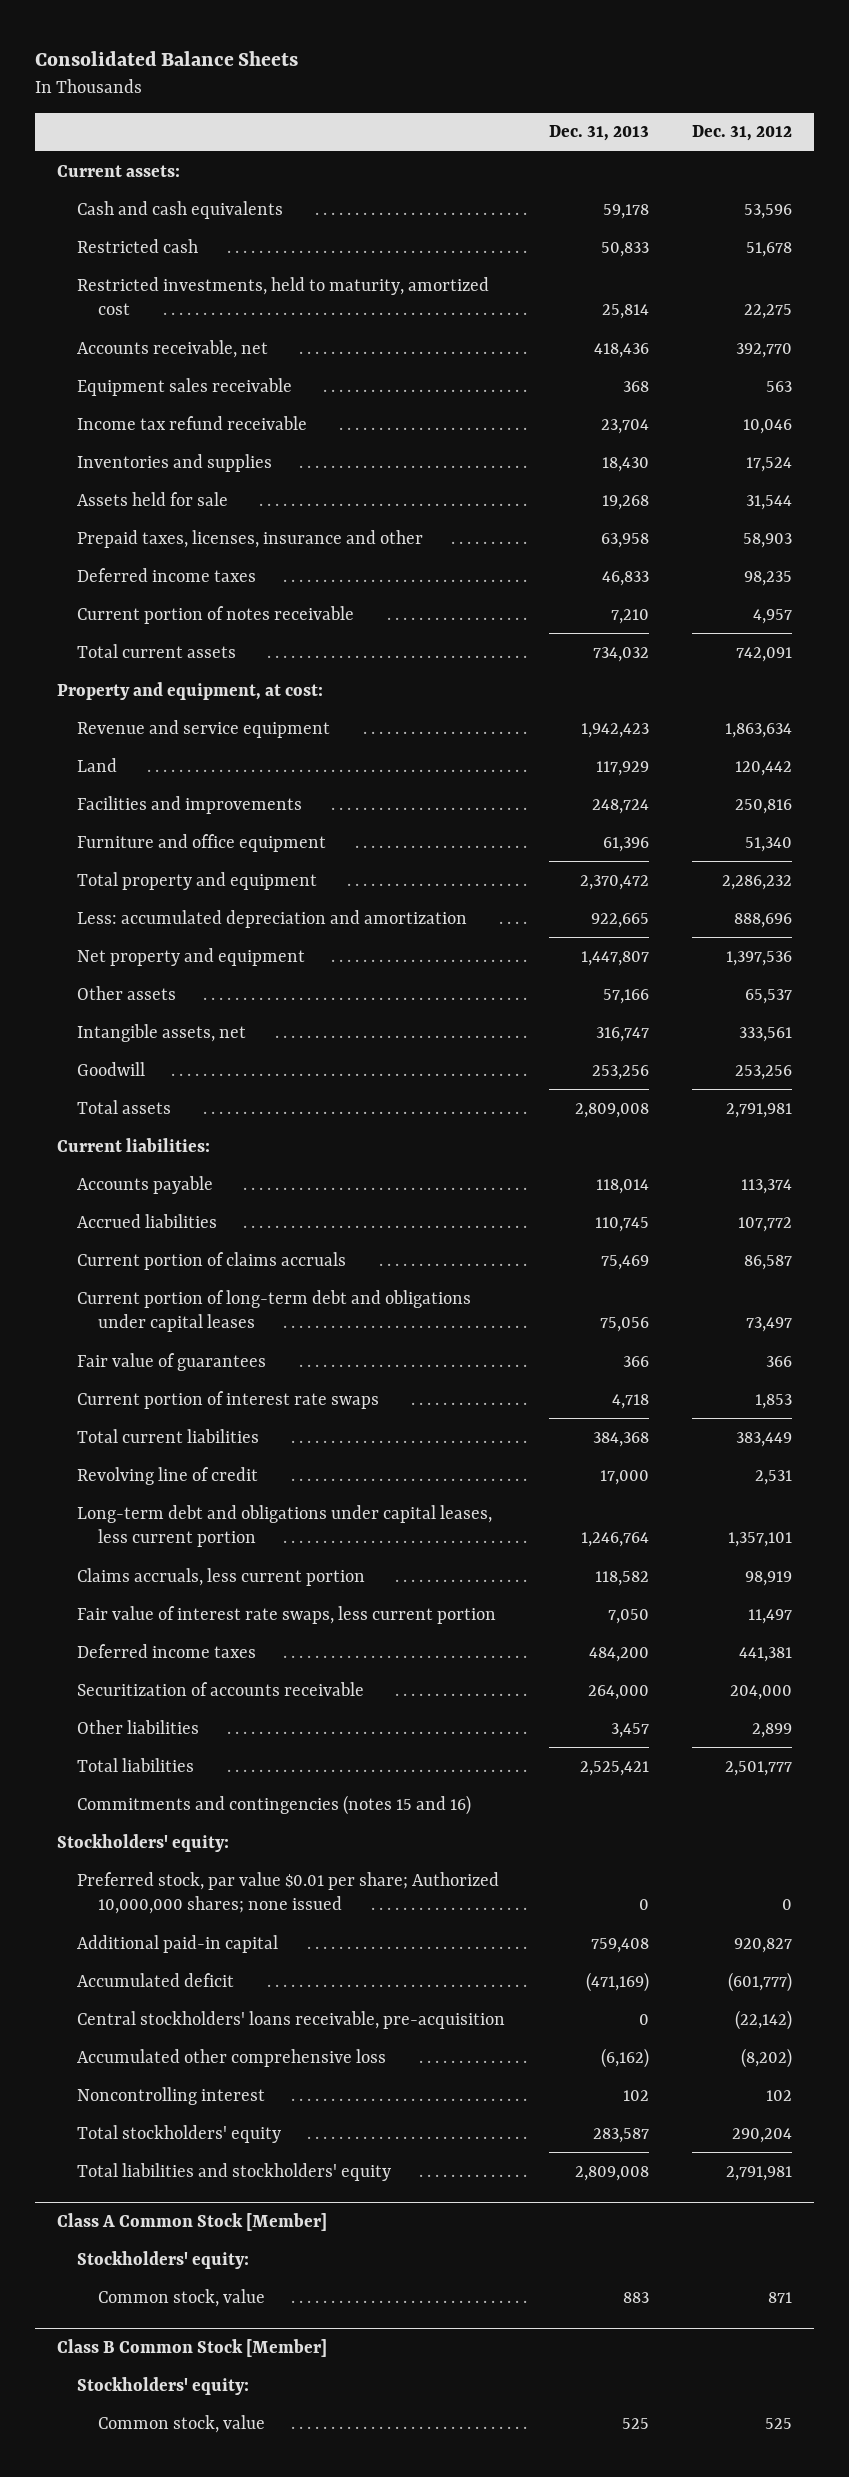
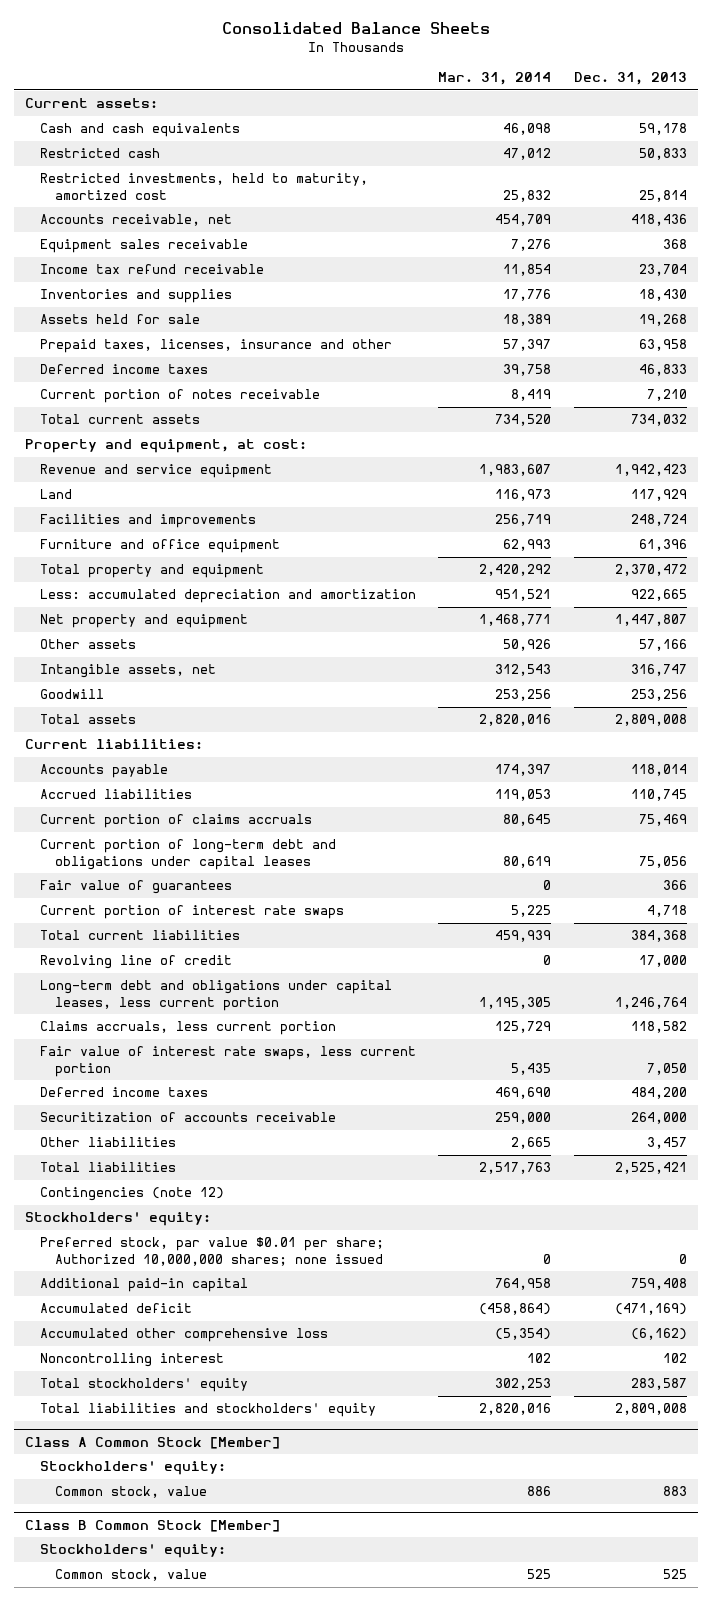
- | Dec. 31, 2013 | Dec. 31, 2012
+ | Mar. 31, 2014 | Dec. 31, 2013
- Commitments and contingencies (notes 15 and 16)
+ Contingencies (note 12)
- Central stockholders' loans receivable, pre-acquisition | 0 | (22,142)

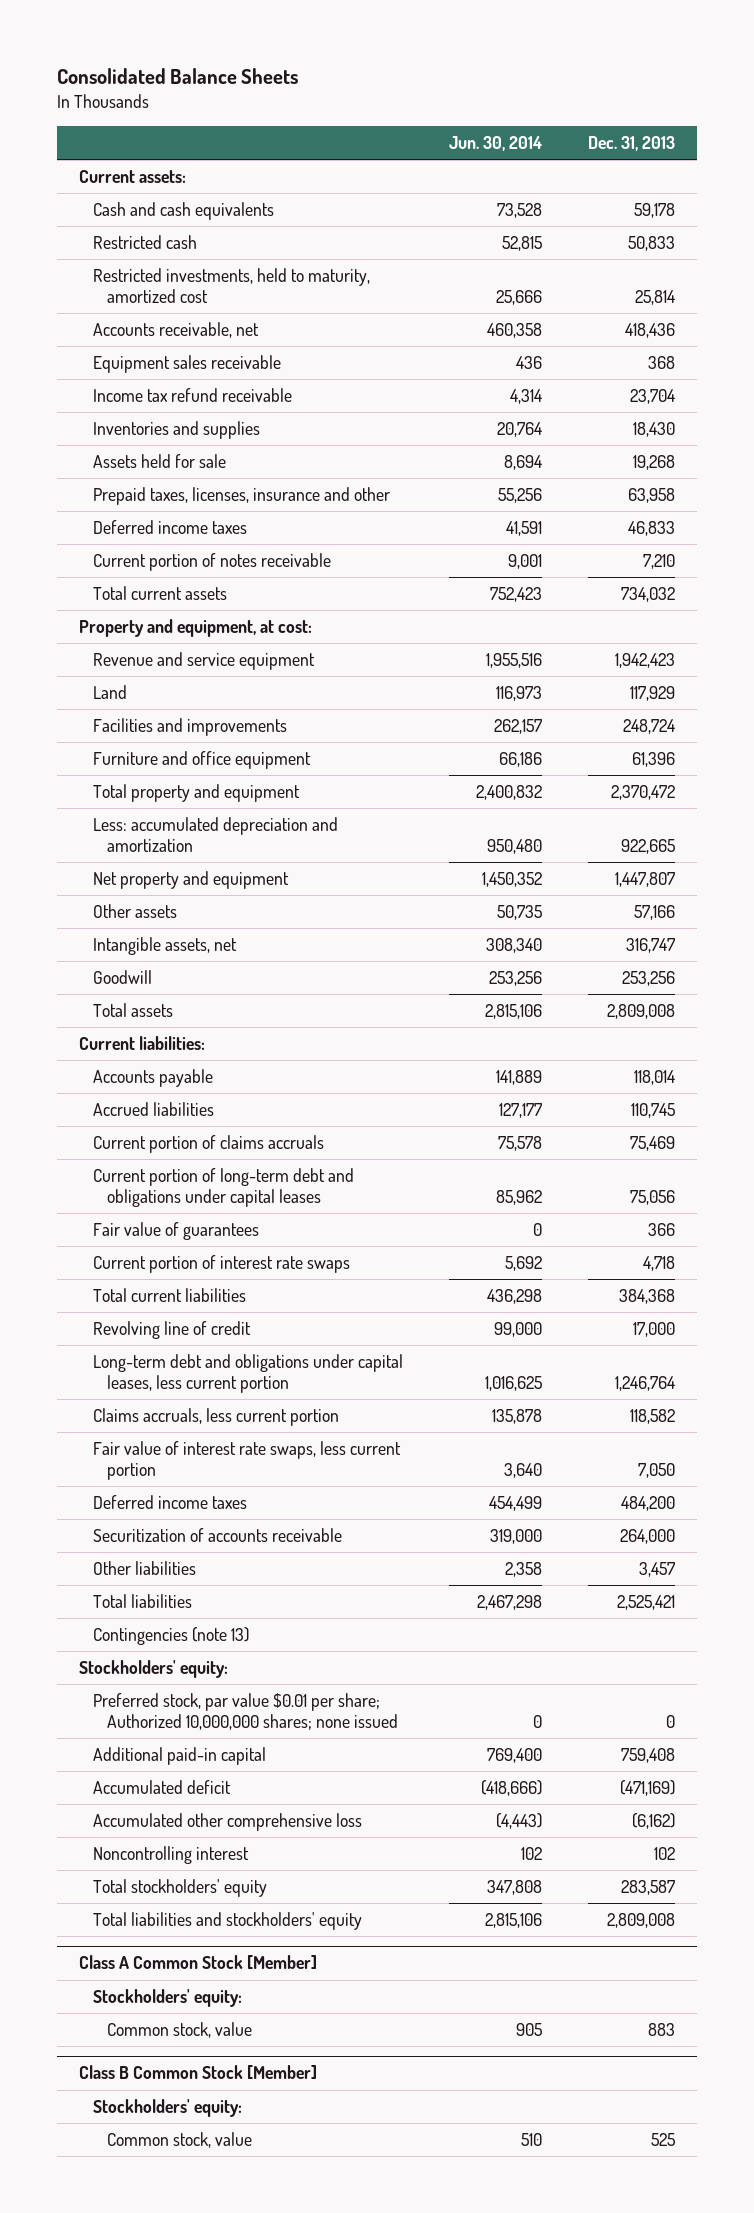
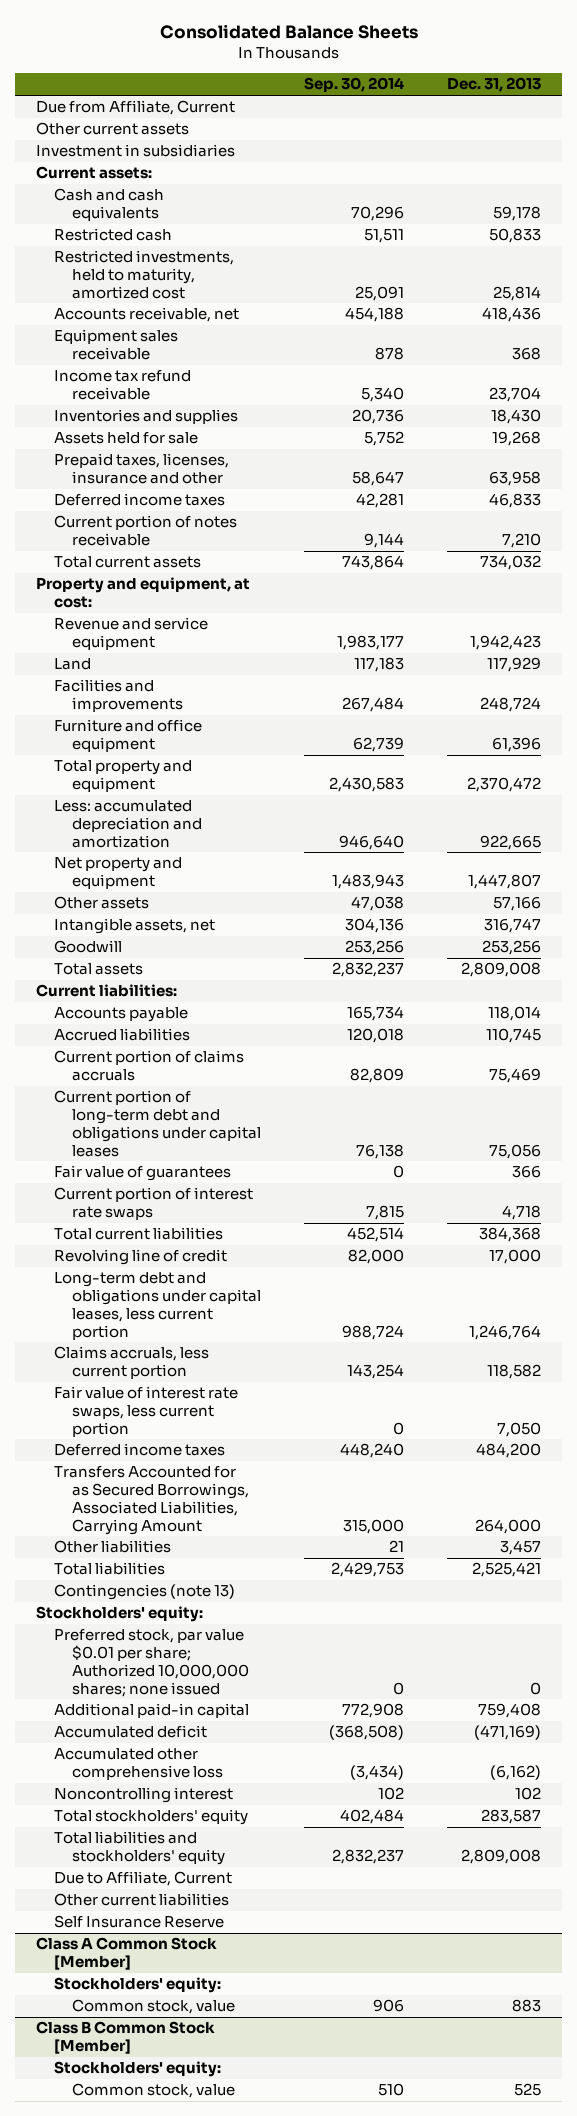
- | Jun. 30, 2014 | Dec. 31, 2013
+ | Sep. 30, 2014 | Dec. 31, 2013
+ Due from Affiliate, Current
+ Other current assets
+ Investment in subsidiaries
- Securitization of accounts receivable | 319,000 | 264,000
+ Transfers Accounted for as Secured Borrowings, Associated Liabilities, Carrying Amount | 315,000 | 264,000
+ Due to Affiliate, Current
+ Other current liabilities
+ Self Insurance Reserve

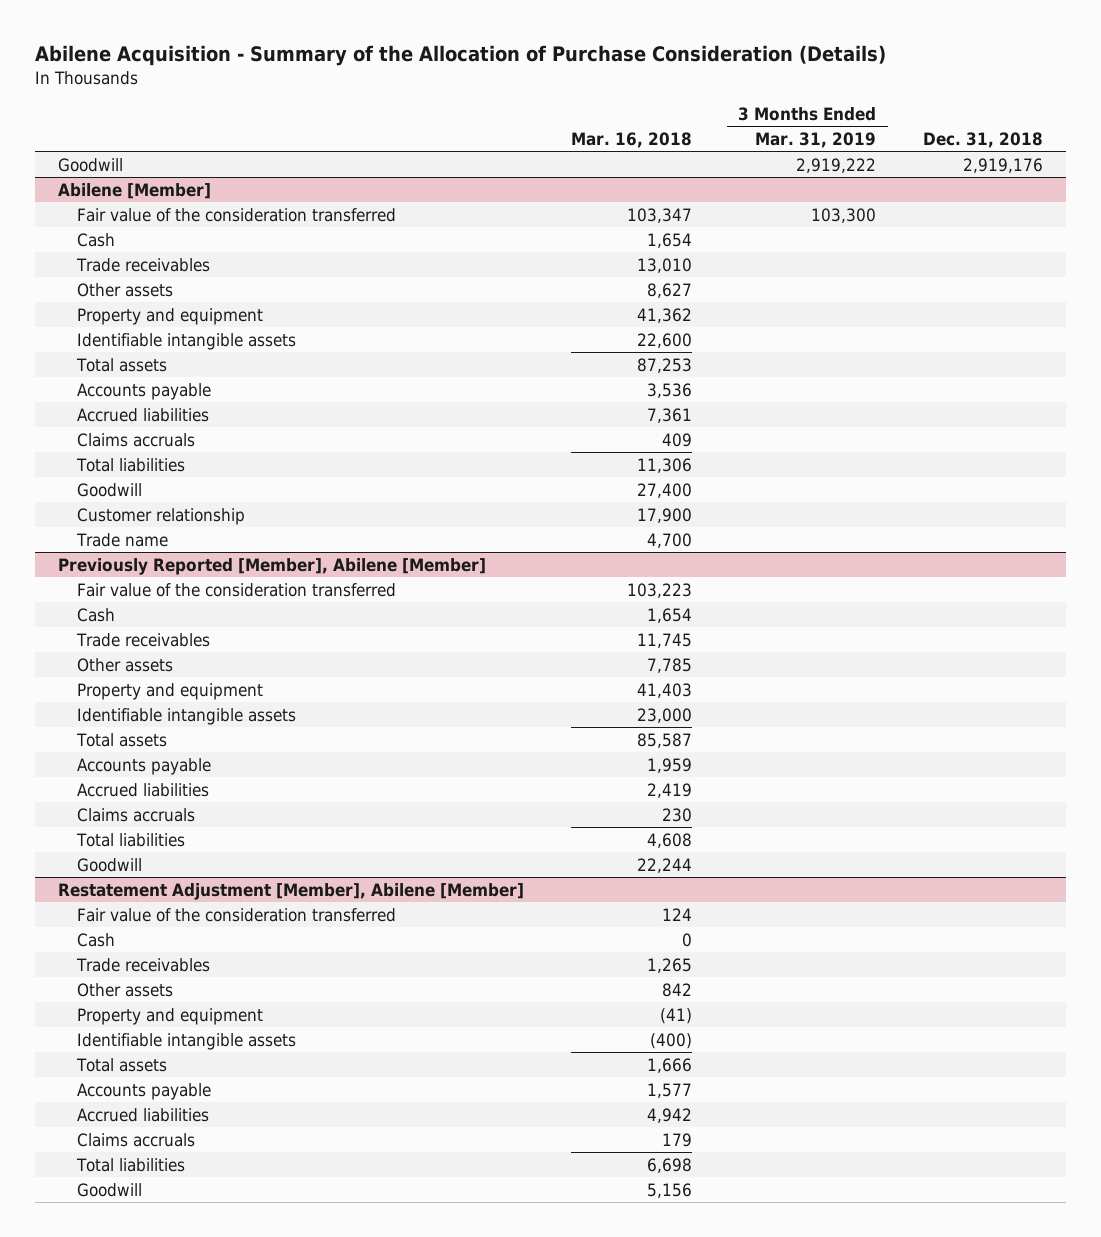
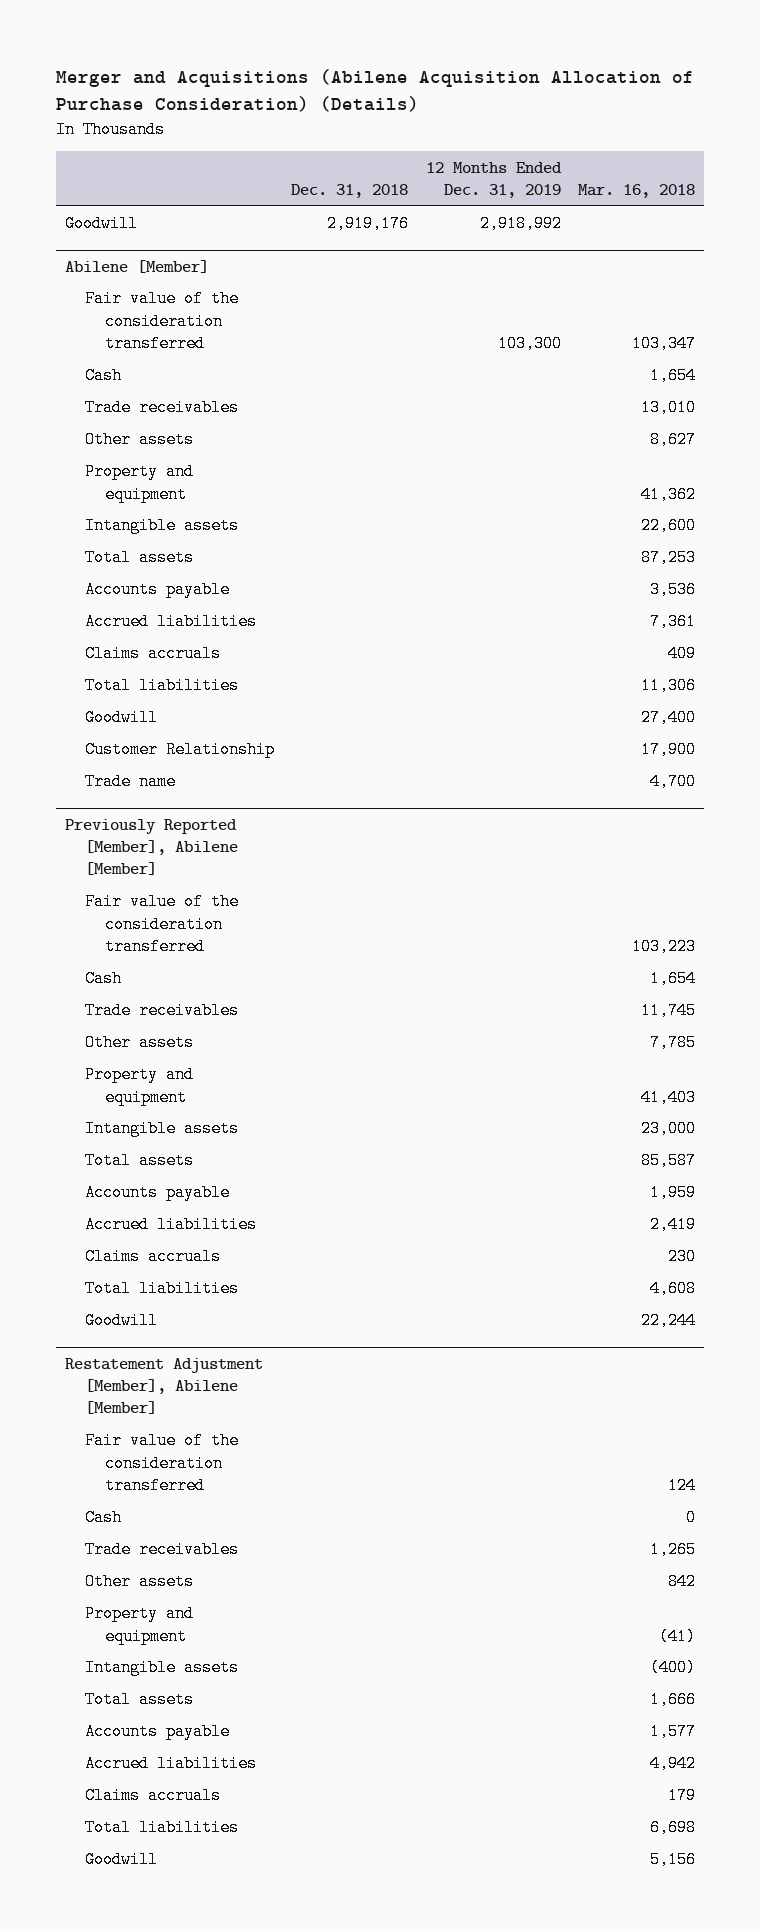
- Abilene Acquisition - Summary of the Allocation of Purchase Consideration (Details)
+ Merger and Acquisitions (Abilene Acquisition Allocation of Purchase Consideration) (Details)
- | Mar. 16, 2018 | 3 Months Ended Mar. 31, 2019 | Dec. 31, 2018
+ | Dec. 31, 2018 | 12 Months Ended Dec. 31, 2019 | Mar. 16, 2018
@ Abilene [Member]
- Identifiable intangible assets | 22,600 | |
+ Intangible assets | | | 22,600
- Customer relationship | 17,900 | |
+ Customer Relationship | | | 17,900
@ Previously Reported [Member], Abilene [Member]
- Identifiable intangible assets | 23,000 | |
+ Intangible assets | | | 23,000
@ Restatement Adjustment [Member], Abilene [Member]
- Identifiable intangible assets | (400) | |
+ Intangible assets | | | (400)

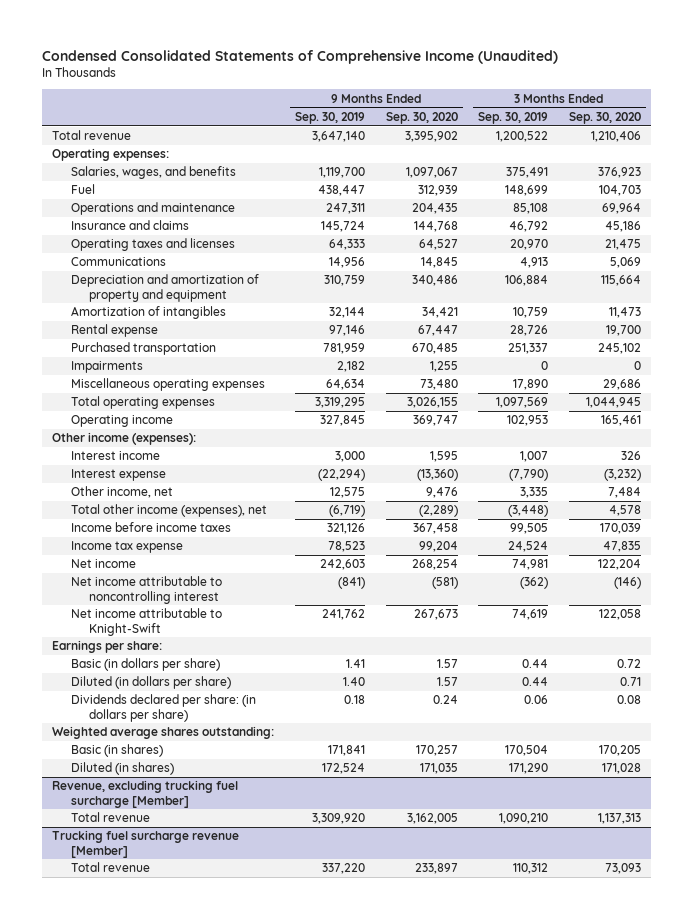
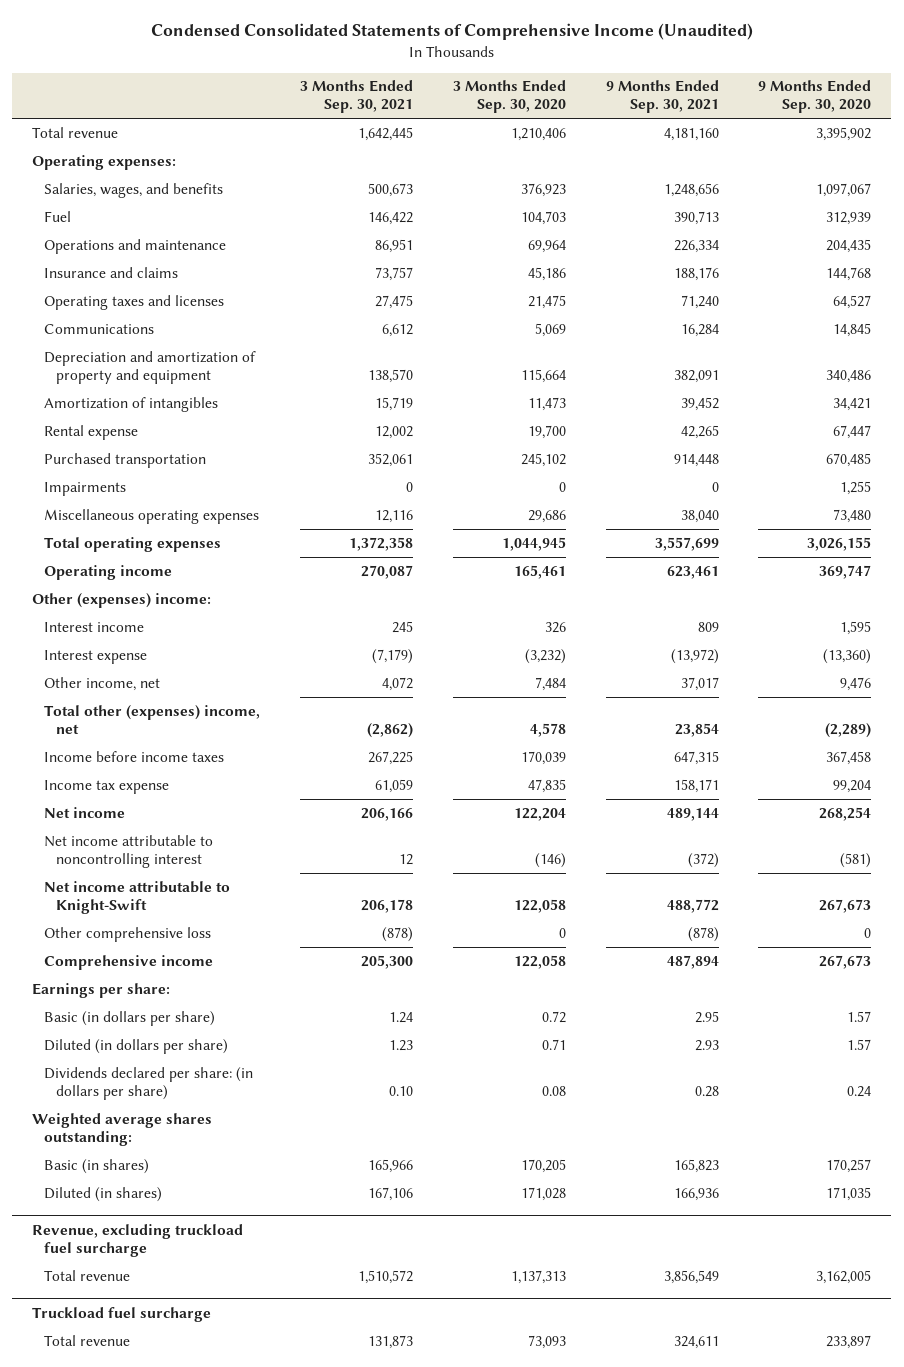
- | 9 Months Ended Sep. 30, 2019 | 9 Months Ended Sep. 30, 2020 | 3 Months Ended Sep. 30, 2019 | 3 Months Ended Sep. 30, 2020
+ | 3 Months Ended Sep. 30, 2021 | 3 Months Ended Sep. 30, 2020 | 9 Months Ended Sep. 30, 2021 | 9 Months Ended Sep. 30, 2020
- Other income (expenses):
+ Other (expenses) income:
- Total other income (expenses), net | (6,719) | (2,289) | (3,448) | 4,578
+ Total other (expenses) income, net | (2,862) | 4,578 | 23,854 | (2,289)
+ Other comprehensive loss | (878) | 0 | (878) | 0
+ Comprehensive income | 205,300 | 122,058 | 487,894 | 267,673
- Revenue, excluding trucking fuel surcharge [Member]
+ Revenue, excluding truckload fuel surcharge
- Trucking fuel surcharge revenue [Member]
+ Truckload fuel surcharge

